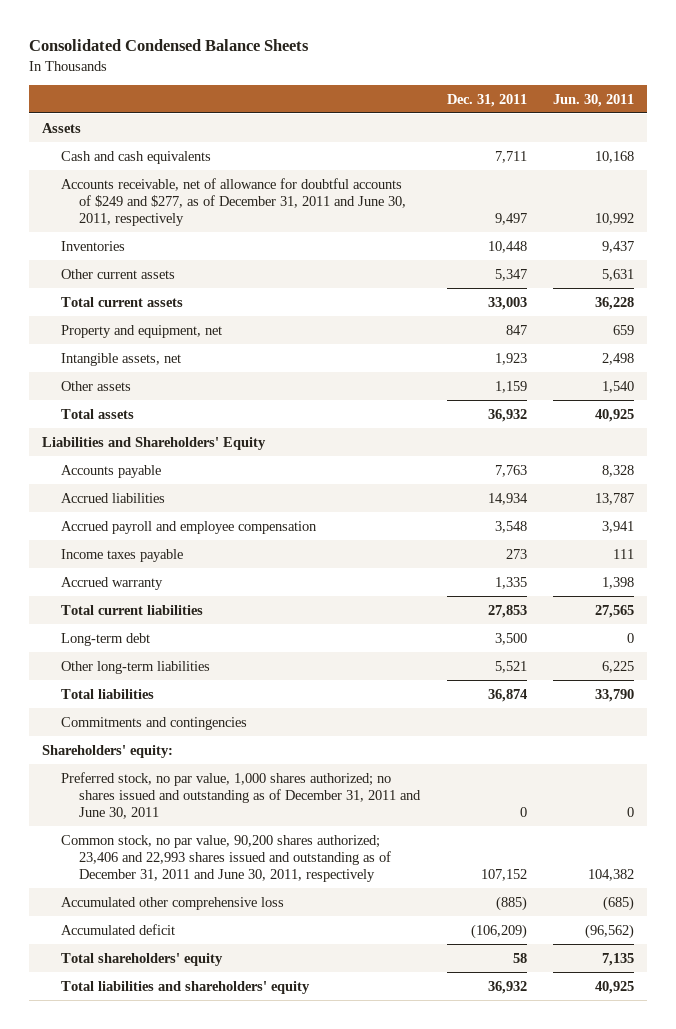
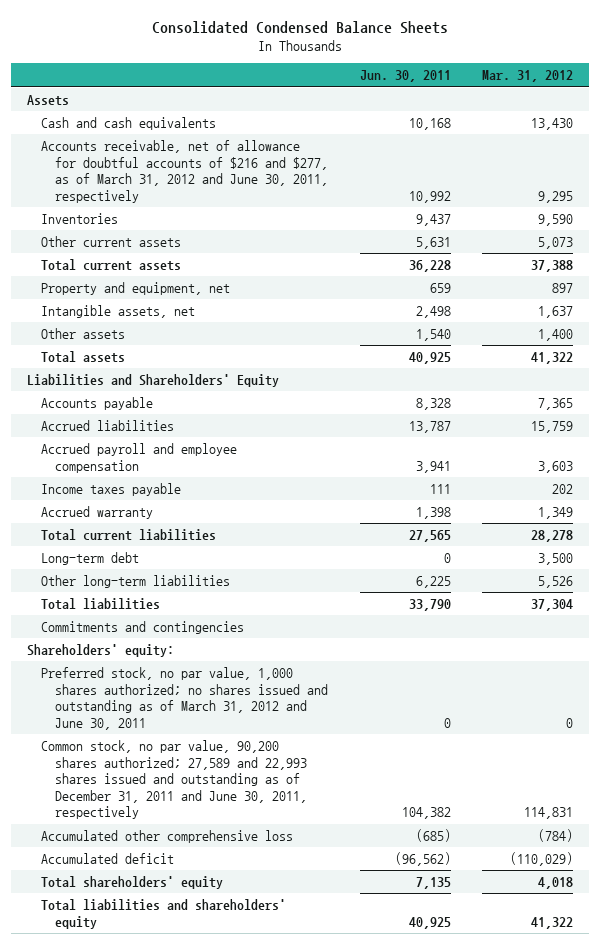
- | Dec. 31, 2011 | Jun. 30, 2011
+ | Jun. 30, 2011 | Mar. 31, 2012
- Accounts receivable, net of allowance for doubtful accounts of $249 and $277, as of December 31, 2011 and June 30, 2011, respectively | 9,497 | 10,992
+ Accounts receivable, net of allowance for doubtful accounts of $216 and $277, as of March 31, 2012 and June 30, 2011, respectively | 10,992 | 9,295
- Preferred stock, no par value, 1,000 shares authorized; no shares issued and outstanding as of December 31, 2011 and June 30, 2011 | 0 | 0
- Common stock, no par value, 90,200 shares authorized; 23,406 and 22,993 shares issued and outstanding as of December 31, 2011 and June 30, 2011, respectively | 107,152 | 104,382
+ Preferred stock, no par value, 1,000 shares authorized; no shares issued and outstanding as of March 31, 2012 and June 30, 2011 | 0 | 0
+ Common stock, no par value, 90,200 shares authorized; 27,589 and 22,993 shares issued and outstanding as of December 31, 2011 and June 30, 2011, respectively | 104,382 | 114,831

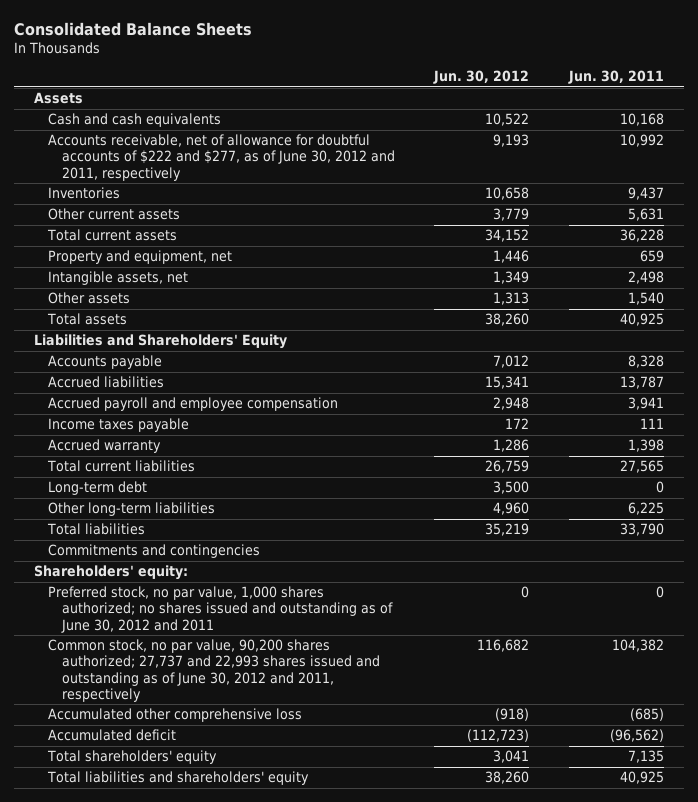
- Consolidated Condensed Balance Sheets
+ Consolidated Balance Sheets
- | Jun. 30, 2011 | Mar. 31, 2012
+ | Jun. 30, 2012 | Jun. 30, 2011
- Accounts receivable, net of allowance for doubtful accounts of $216 and $277, as of March 31, 2012 and June 30, 2011, respectively | 10,992 | 9,295
+ Accounts receivable, net of allowance for doubtful accounts of $222 and $277, as of June 30, 2012 and 2011, respectively | 9,193 | 10,992
- Preferred stock, no par value, 1,000 shares authorized; no shares issued and outstanding as of March 31, 2012 and June 30, 2011 | 0 | 0
- Common stock, no par value, 90,200 shares authorized; 27,589 and 22,993 shares issued and outstanding as of December 31, 2011 and June 30, 2011, respectively | 104,382 | 114,831
+ Preferred stock, no par value, 1,000 shares authorized; no shares issued and outstanding as of June 30, 2012 and 2011 | 0 | 0
+ Common stock, no par value, 90,200 shares authorized; 27,737 and 22,993 shares issued and outstanding as of June 30, 2012 and 2011, respectively | 116,682 | 104,382

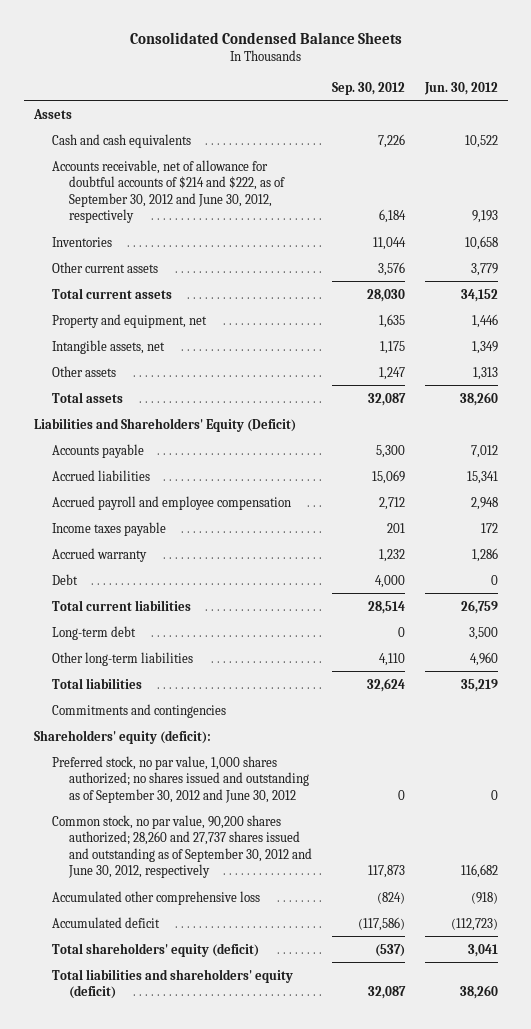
- Consolidated Balance Sheets
+ Consolidated Condensed Balance Sheets
- | Jun. 30, 2012 | Jun. 30, 2011
+ | Sep. 30, 2012 | Jun. 30, 2012
- Accounts receivable, net of allowance for doubtful accounts of $222 and $277, as of June 30, 2012 and 2011, respectively | 9,193 | 10,992
+ Accounts receivable, net of allowance for doubtful accounts of $214 and $222, as of September 30, 2012 and June 30, 2012, respectively | 6,184 | 9,193
- Liabilities and Shareholders' Equity
+ Liabilities and Shareholders' Equity (Deficit)
+ Debt | 4,000 | 0
- Shareholders' equity:
- Preferred stock, no par value, 1,000 shares authorized; no shares issued and outstanding as of June 30, 2012 and 2011 | 0 | 0
- Common stock, no par value, 90,200 shares authorized; 27,737 and 22,993 shares issued and outstanding as of June 30, 2012 and 2011, respectively | 116,682 | 104,382
+ Shareholders' equity (deficit):
+ Preferred stock, no par value, 1,000 shares authorized; no shares issued and outstanding as of September 30, 2012 and June 30, 2012 | 0 | 0
+ Common stock, no par value, 90,200 shares authorized; 28,260 and 27,737 shares issued and outstanding as of September 30, 2012 and June 30, 2012, respectively | 117,873 | 116,682
- Total shareholders' equity | 3,041 | 7,135
- Total liabilities and shareholders' equity | 38,260 | 40,925
+ Total shareholders' equity (deficit) | (537) | 3,041
+ Total liabilities and shareholders' equity (deficit) | 32,087 | 38,260

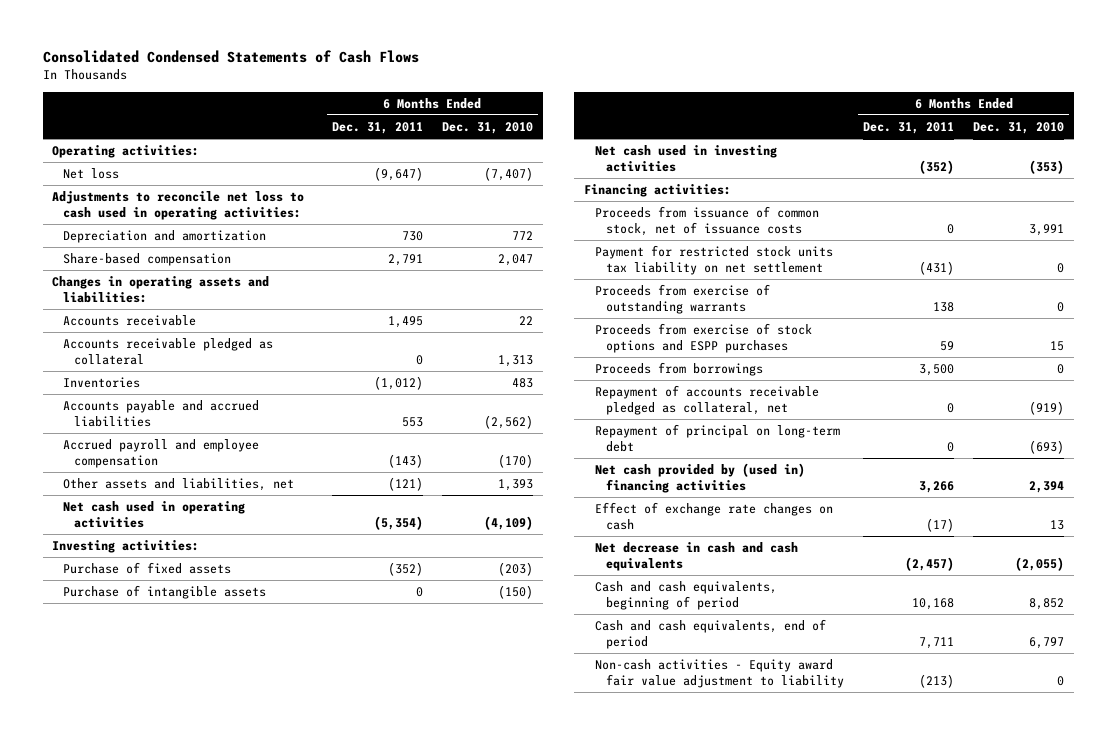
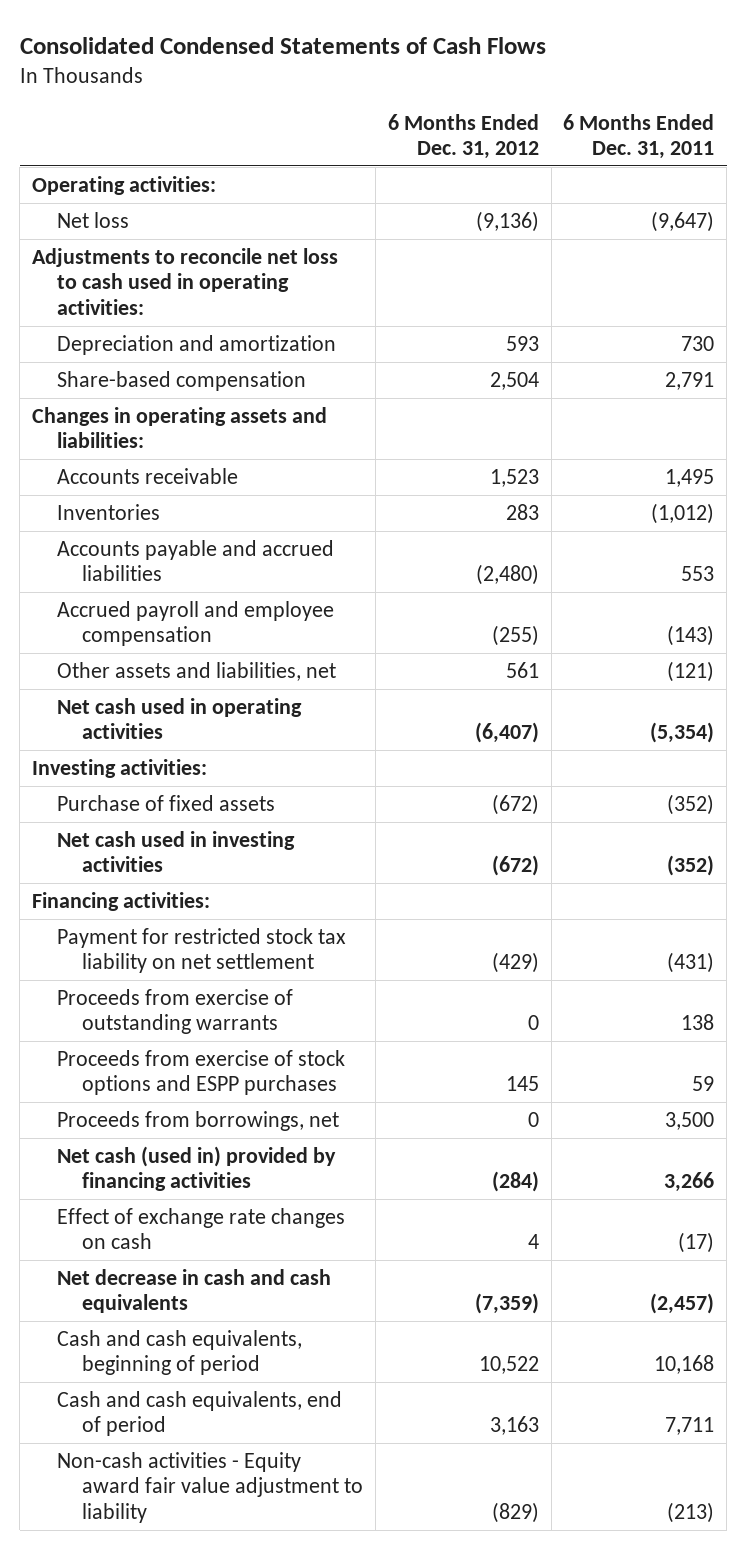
- | 6 Months Ended Dec. 31, 2011 | 6 Months Ended Dec. 31, 2010
+ | 6 Months Ended Dec. 31, 2012 | 6 Months Ended Dec. 31, 2011
- Accounts receivable pledged as collateral | 0 | 1,313
- Purchase of intangible assets | 0 | (150)
- Proceeds from issuance of common stock, net of issuance costs | 0 | 3,991
- Payment for restricted stock units tax liability on net settlement | (431) | 0
+ Payment for restricted stock tax liability on net settlement | (429) | (431)
- Proceeds from borrowings | 3,500 | 0
- Repayment of accounts receivable pledged as collateral, net | 0 | (919)
- Repayment of principal on long-term debt | 0 | (693)
- Net cash provided by (used in) financing activities | 3,266 | 2,394
+ Proceeds from borrowings, net | 0 | 3,500
+ Net cash (used in) provided by financing activities | (284) | 3,266

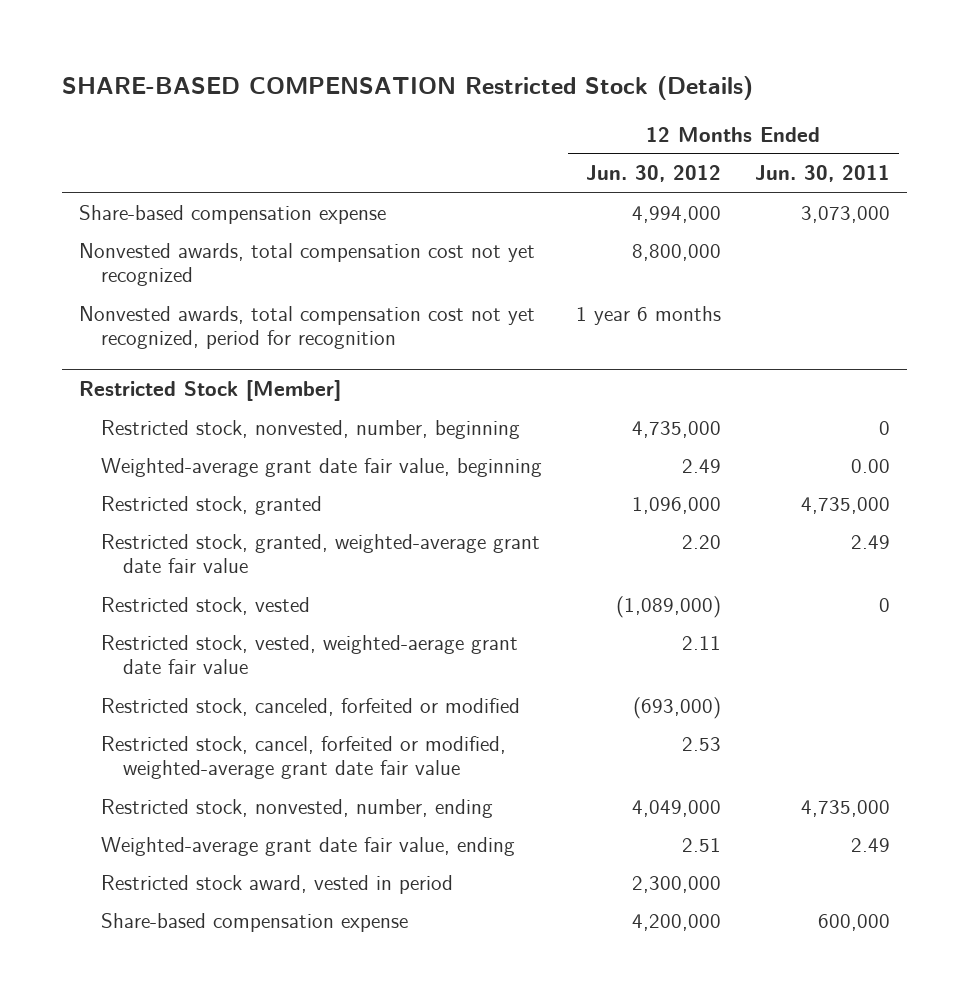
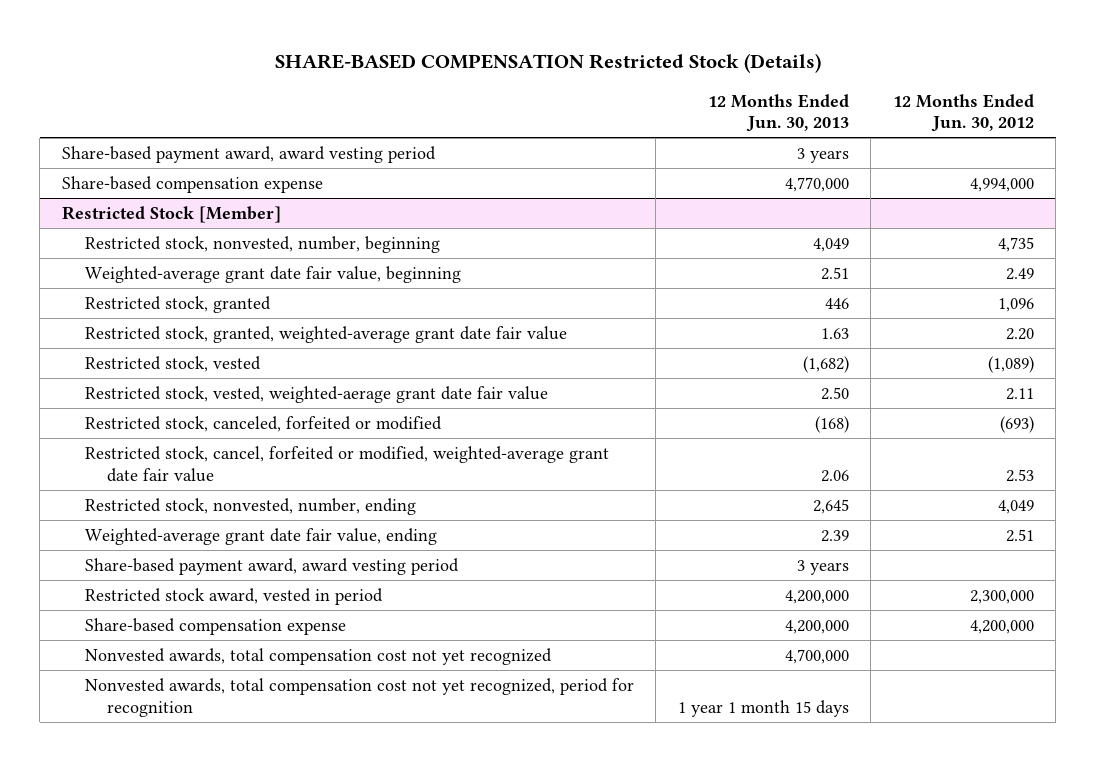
- | 12 Months Ended Jun. 30, 2012 | 12 Months Ended Jun. 30, 2011
+ | 12 Months Ended Jun. 30, 2013 | 12 Months Ended Jun. 30, 2012
+ Share-based payment award, award vesting period | 3 years |
- Nonvested awards, total compensation cost not yet recognized | 8,800,000 |
- Nonvested awards, total compensation cost not yet recognized, period for recognition | 1 year 6 months |
@ Restricted Stock [Member]
- Restricted stock, nonvested, number, beginning | 4,735,000 | 0
+ Restricted stock, nonvested, number, beginning | 4,049 | 4,735
- Restricted stock, granted | 1,096,000 | 4,735,000
+ Restricted stock, granted | 446 | 1,096
- Restricted stock, vested | (1,089,000) | 0
+ Restricted stock, vested | (1,682) | (1,089)
- Restricted stock, canceled, forfeited or modified | (693,000) |
+ Restricted stock, canceled, forfeited or modified | (168) | (693)
- Restricted stock, nonvested, number, ending | 4,049,000 | 4,735,000
+ Restricted stock, nonvested, number, ending | 2,645 | 4,049
+ Share-based payment award, award vesting period | 3 years |
+ Nonvested awards, total compensation cost not yet recognized | 4,700,000 |
+ Nonvested awards, total compensation cost not yet recognized, period for recognition | 1 year 1 month 15 days |

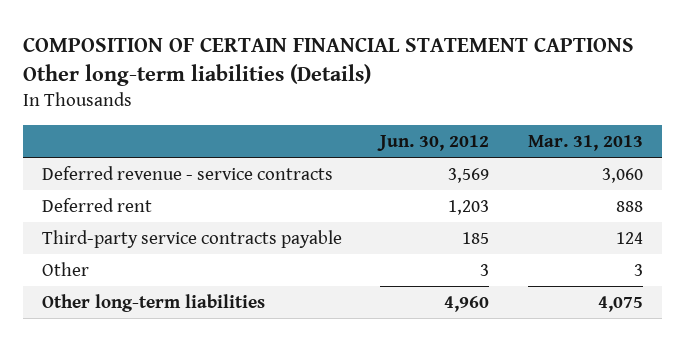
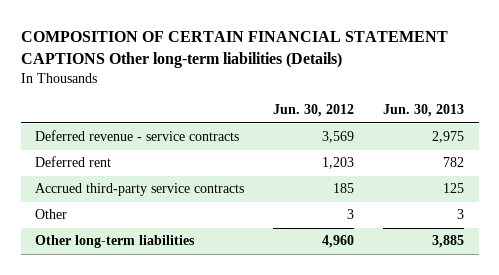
- | Jun. 30, 2012 | Mar. 31, 2013
+ | Jun. 30, 2012 | Jun. 30, 2013
- Third-party service contracts payable | 185 | 124
+ Accrued third-party service contracts | 185 | 125

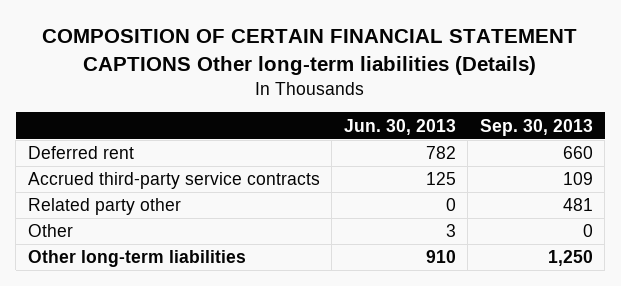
- | Jun. 30, 2012 | Jun. 30, 2013
+ | Jun. 30, 2013 | Sep. 30, 2013
- Deferred revenue - service contracts | 3,569 | 2,975
+ Related party other | 0 | 481
- Other long-term liabilities | 4,960 | 3,885
+ Other long-term liabilities | 910 | 1,250

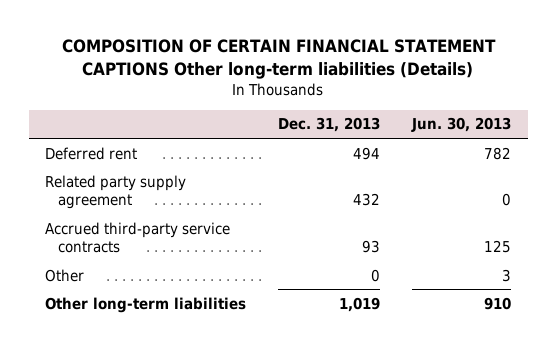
- | Jun. 30, 2013 | Sep. 30, 2013
+ | Dec. 31, 2013 | Jun. 30, 2013
+ Related party supply agreement | 432 | 0
- Related party other | 0 | 481

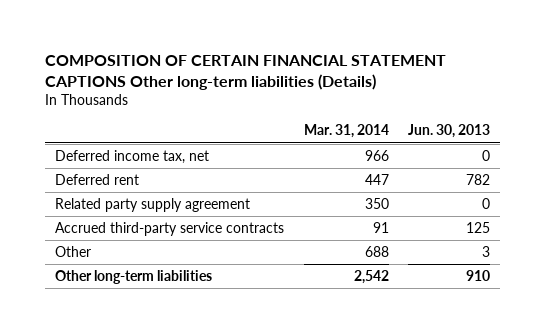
- | Dec. 31, 2013 | Jun. 30, 2013
+ | Mar. 31, 2014 | Jun. 30, 2013
+ Deferred income tax, net | 966 | 0

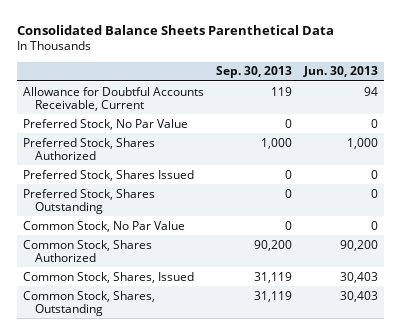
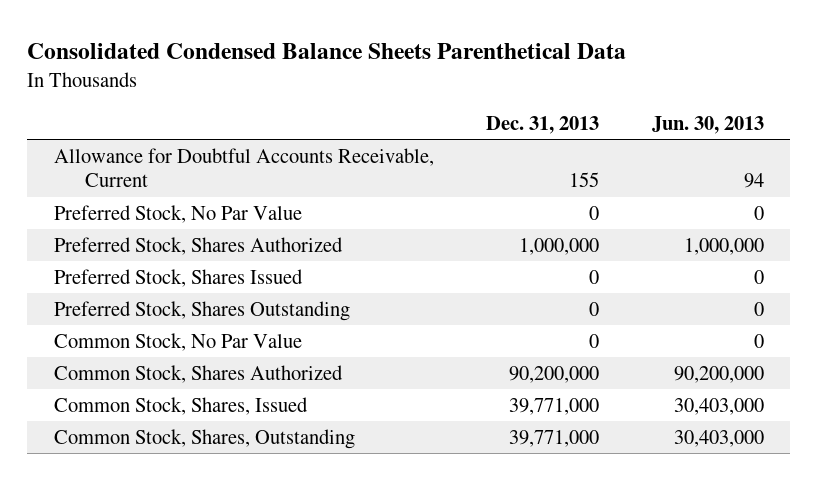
- Consolidated Balance Sheets Parenthetical Data
+ Consolidated Condensed Balance Sheets Parenthetical Data
- | Sep. 30, 2013 | Jun. 30, 2013
+ | Dec. 31, 2013 | Jun. 30, 2013
- Preferred Stock, Shares Authorized | 1,000 | 1,000
+ Preferred Stock, Shares Authorized | 1,000,000 | 1,000,000
- Common Stock, Shares Authorized | 90,200 | 90,200
- Common Stock, Shares, Issued | 31,119 | 30,403
- Common Stock, Shares, Outstanding | 31,119 | 30,403
+ Common Stock, Shares Authorized | 90,200,000 | 90,200,000
+ Common Stock, Shares, Issued | 39,771,000 | 30,403,000
+ Common Stock, Shares, Outstanding | 39,771,000 | 30,403,000

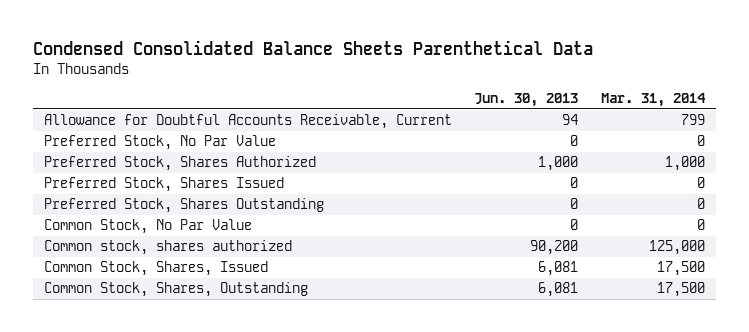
- Consolidated Condensed Balance Sheets Parenthetical Data
+ Condensed Consolidated Balance Sheets Parenthetical Data
- | Dec. 31, 2013 | Jun. 30, 2013
+ | Jun. 30, 2013 | Mar. 31, 2014
- Preferred Stock, Shares Authorized | 1,000,000 | 1,000,000
+ Preferred Stock, Shares Authorized | 1,000 | 1,000
- Common Stock, Shares Authorized | 90,200,000 | 90,200,000
- Common Stock, Shares, Issued | 39,771,000 | 30,403,000
- Common Stock, Shares, Outstanding | 39,771,000 | 30,403,000
+ Common stock, shares authorized | 90,200 | 125,000
+ Common Stock, Shares, Issued | 6,081 | 17,500
+ Common Stock, Shares, Outstanding | 6,081 | 17,500

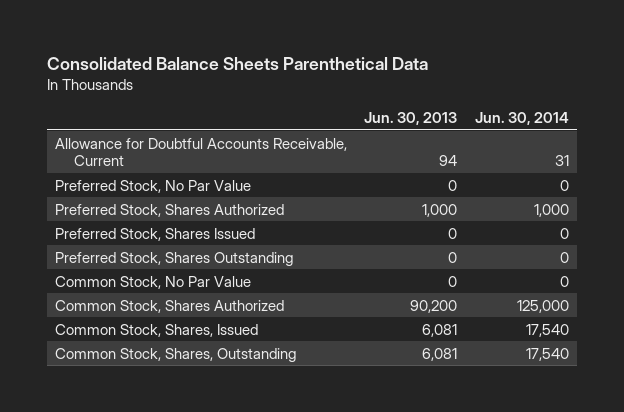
- Condensed Consolidated Balance Sheets Parenthetical Data
+ Consolidated Balance Sheets Parenthetical Data
- | Jun. 30, 2013 | Mar. 31, 2014
+ | Jun. 30, 2013 | Jun. 30, 2014
- Common stock, shares authorized | 90,200 | 125,000
+ Common Stock, Shares Authorized | 90,200 | 125,000

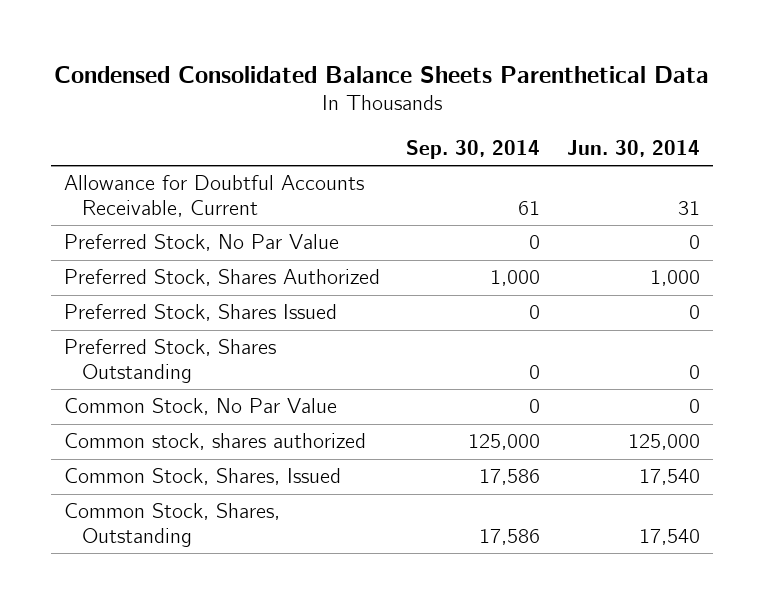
- Consolidated Balance Sheets Parenthetical Data
+ Condensed Consolidated Balance Sheets Parenthetical Data
- | Jun. 30, 2013 | Jun. 30, 2014
+ | Sep. 30, 2014 | Jun. 30, 2014
- Common Stock, Shares Authorized | 90,200 | 125,000
+ Common stock, shares authorized | 125,000 | 125,000

